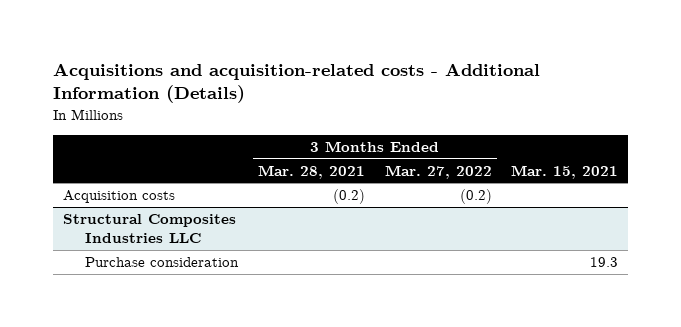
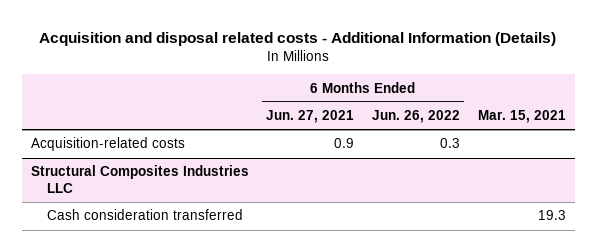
- Acquisitions and acquisition-related costs - Additional Information (Details)
+ Acquisition and disposal related costs - Additional Information (Details)
- | 3 Months Ended Mar. 28, 2021 | 3 Months Ended Mar. 27, 2022 | Mar. 15, 2021
+ | 6 Months Ended Jun. 27, 2021 | 6 Months Ended Jun. 26, 2022 | Mar. 15, 2021
- Acquisition costs | (0.2) | (0.2) |
+ Acquisition-related costs | 0.9 | 0.3 |
@ Structural Composites Industries LLC
- Purchase consideration | | | 19.3
+ Cash consideration transferred | | | 19.3

